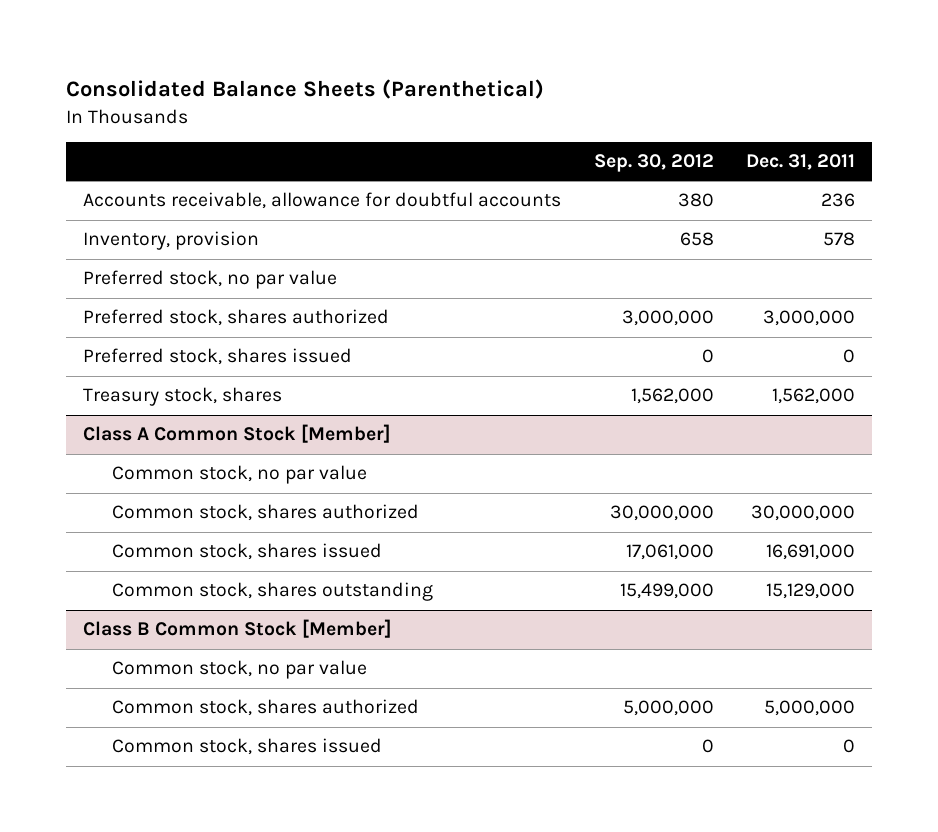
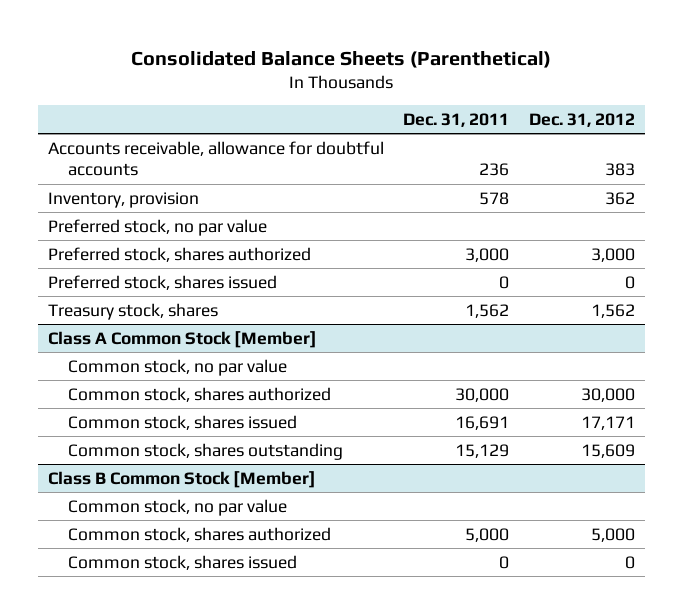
- | Sep. 30, 2012 | Dec. 31, 2011
+ | Dec. 31, 2011 | Dec. 31, 2012
- Preferred stock, shares authorized | 3,000,000 | 3,000,000
+ Preferred stock, shares authorized | 3,000 | 3,000
- Treasury stock, shares | 1,562,000 | 1,562,000
+ Treasury stock, shares | 1,562 | 1,562
@ Class A Common Stock [Member]
- Common stock, shares authorized | 30,000,000 | 30,000,000
- Common stock, shares issued | 17,061,000 | 16,691,000
- Common stock, shares outstanding | 15,499,000 | 15,129,000
+ Common stock, shares authorized | 30,000 | 30,000
+ Common stock, shares issued | 16,691 | 17,171
+ Common stock, shares outstanding | 15,129 | 15,609
@ Class B Common Stock [Member]
- Common stock, shares authorized | 5,000,000 | 5,000,000
+ Common stock, shares authorized | 5,000 | 5,000

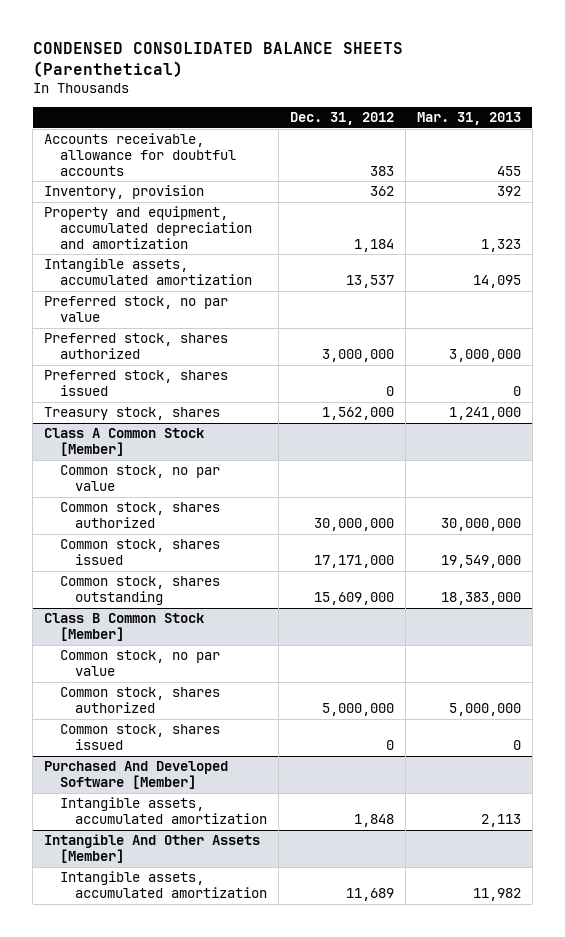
- Consolidated Balance Sheets (Parenthetical)
+ CONDENSED CONSOLIDATED BALANCE SHEETS (Parenthetical)
- | Dec. 31, 2011 | Dec. 31, 2012
+ | Dec. 31, 2012 | Mar. 31, 2013
+ Property and equipment, accumulated depreciation and amortization | 1,184 | 1,323
+ Intangible assets, accumulated amortization | 13,537 | 14,095
- Preferred stock, shares authorized | 3,000 | 3,000
+ Preferred stock, shares authorized | 3,000,000 | 3,000,000
- Treasury stock, shares | 1,562 | 1,562
+ Treasury stock, shares | 1,562,000 | 1,241,000
@ Class A Common Stock [Member]
- Common stock, shares authorized | 30,000 | 30,000
- Common stock, shares issued | 16,691 | 17,171
- Common stock, shares outstanding | 15,129 | 15,609
+ Common stock, shares authorized | 30,000,000 | 30,000,000
+ Common stock, shares issued | 17,171,000 | 19,549,000
+ Common stock, shares outstanding | 15,609,000 | 18,383,000
@ Class B Common Stock [Member]
- Common stock, shares authorized | 5,000 | 5,000
+ Common stock, shares authorized | 5,000,000 | 5,000,000
+ Purchased And Developed Software [Member]
+ Intangible assets, accumulated amortization | 1,848 | 2,113
+ Intangible And Other Assets [Member]
+ Intangible assets, accumulated amortization | 11,689 | 11,982

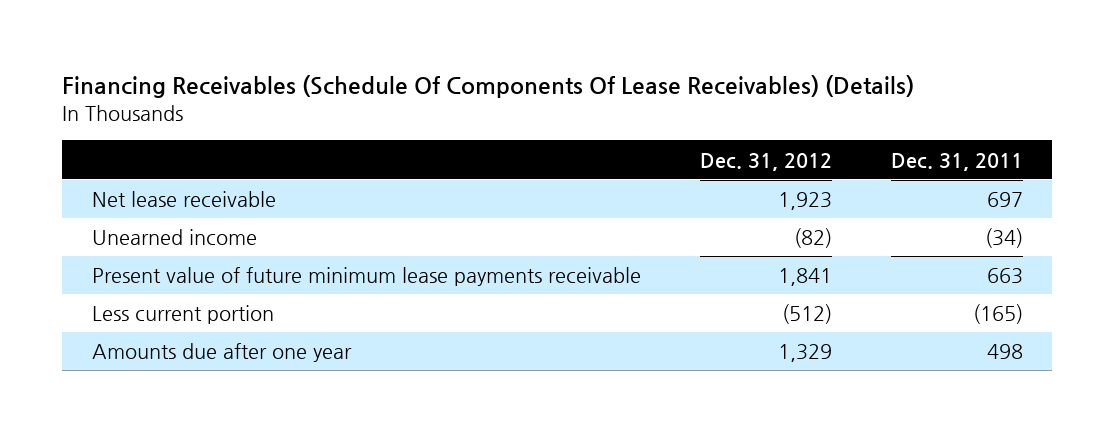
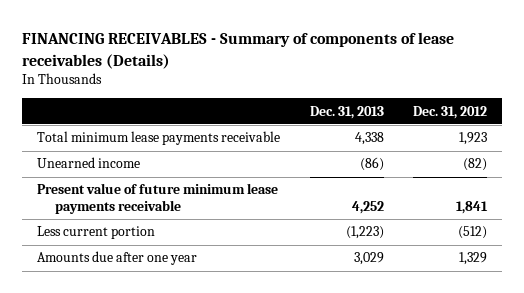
- Financing Receivables (Schedule Of Components Of Lease Receivables) (Details)
+ FINANCING RECEIVABLES - Summary of components of lease receivables (Details)
- | Dec. 31, 2012 | Dec. 31, 2011
+ | Dec. 31, 2013 | Dec. 31, 2012
- Net lease receivable | 1,923 | 697
+ Total minimum lease payments receivable | 4,338 | 1,923

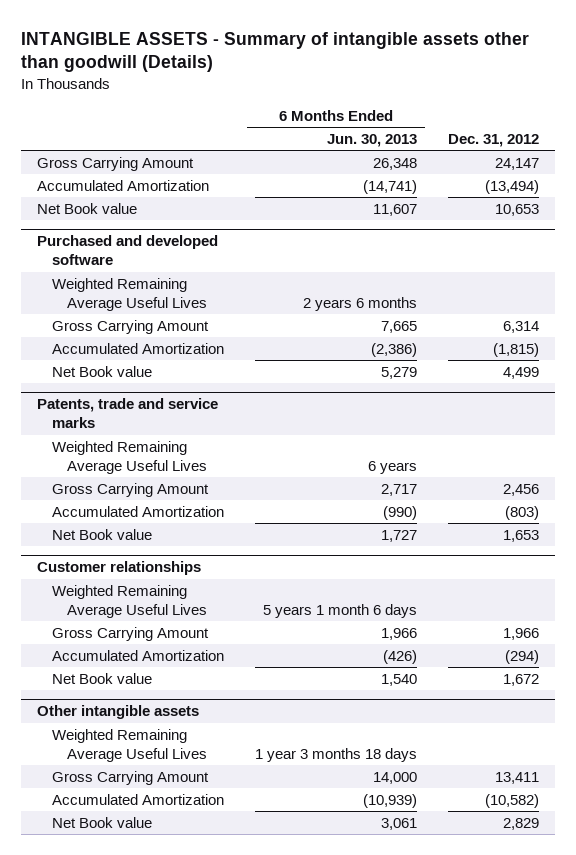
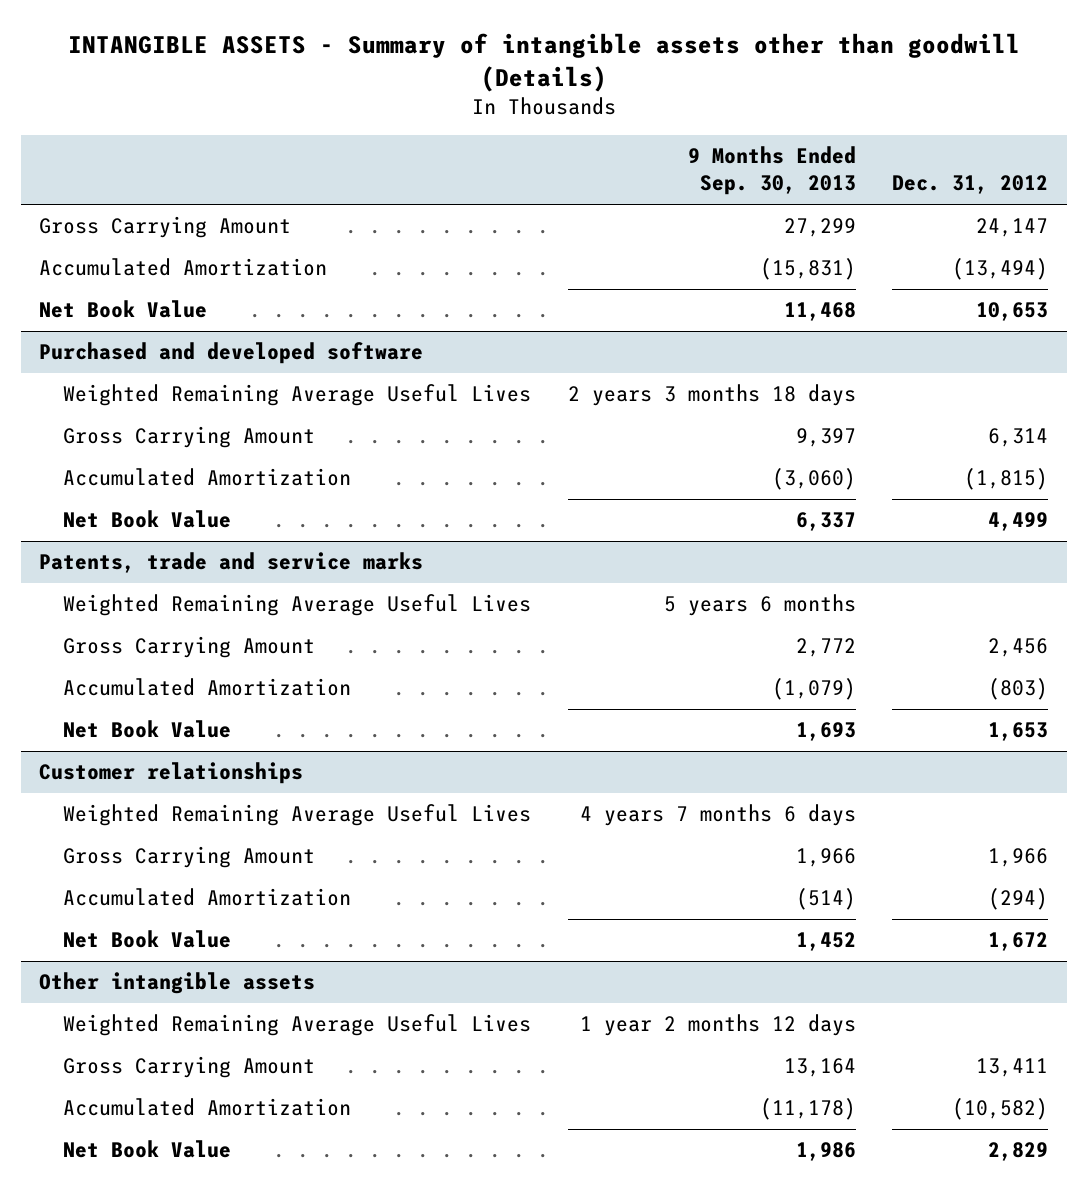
- | 6 Months Ended Jun. 30, 2013 | Dec. 31, 2012
+ | 9 Months Ended Sep. 30, 2013 | Dec. 31, 2012
- Net Book value | 11,607 | 10,653
+ Net Book Value | 11,468 | 10,653
@ Purchased and developed software
- Net Book value | 5,279 | 4,499
+ Net Book Value | 6,337 | 4,499
@ Patents, trade and service marks
- Net Book value | 1,727 | 1,653
+ Net Book Value | 1,693 | 1,653
@ Customer relationships
- Net Book value | 1,540 | 1,672
+ Net Book Value | 1,452 | 1,672
@ Other intangible assets
- Net Book value | 3,061 | 2,829
+ Net Book Value | 1,986 | 2,829

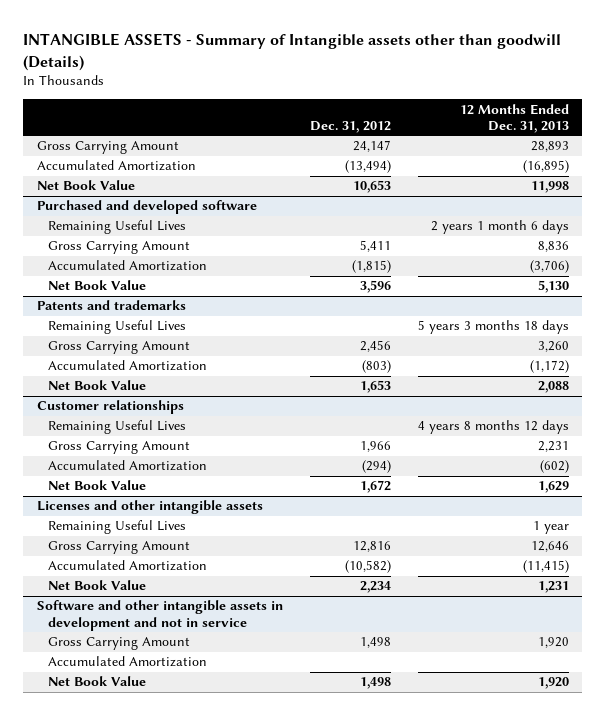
- INTANGIBLE ASSETS - Summary of intangible assets other than goodwill (Details)
+ INTANGIBLE ASSETS - Summary of Intangible assets other than goodwill (Details)
- | 9 Months Ended Sep. 30, 2013 | Dec. 31, 2012
+ | Dec. 31, 2012 | 12 Months Ended Dec. 31, 2013
@ Purchased and developed software
- Weighted Remaining Average Useful Lives | 2 years 3 months 18 days |
- Gross Carrying Amount | 9,397 | 6,314
+ Remaining Useful Lives | | 2 years 1 month 6 days
+ Gross Carrying Amount | 5,411 | 8,836
- Net Book Value | 6,337 | 4,499
- Patents, trade and service marks
- Weighted Remaining Average Useful Lives | 5 years 6 months |
@ Purchased and developed software
+ Net Book Value | 3,596 | 5,130
+ Patents and trademarks
+ Remaining Useful Lives | | 5 years 3 months 18 days
@ Customer relationships
- Weighted Remaining Average Useful Lives | 4 years 7 months 6 days |
+ Remaining Useful Lives | | 4 years 8 months 12 days
- Other intangible assets
- Weighted Remaining Average Useful Lives | 1 year 2 months 12 days |
- Gross Carrying Amount | 13,164 | 13,411
+ Licenses and other intangible assets
+ Remaining Useful Lives | | 1 year
+ Gross Carrying Amount | 12,816 | 12,646
- Net Book Value | 1,986 | 2,829
+ Net Book Value | 2,234 | 1,231
+ Software and other intangible assets in development and not in service
+ Gross Carrying Amount | 1,498 | 1,920
+ Accumulated Amortization
+ Net Book Value | 1,498 | 1,920

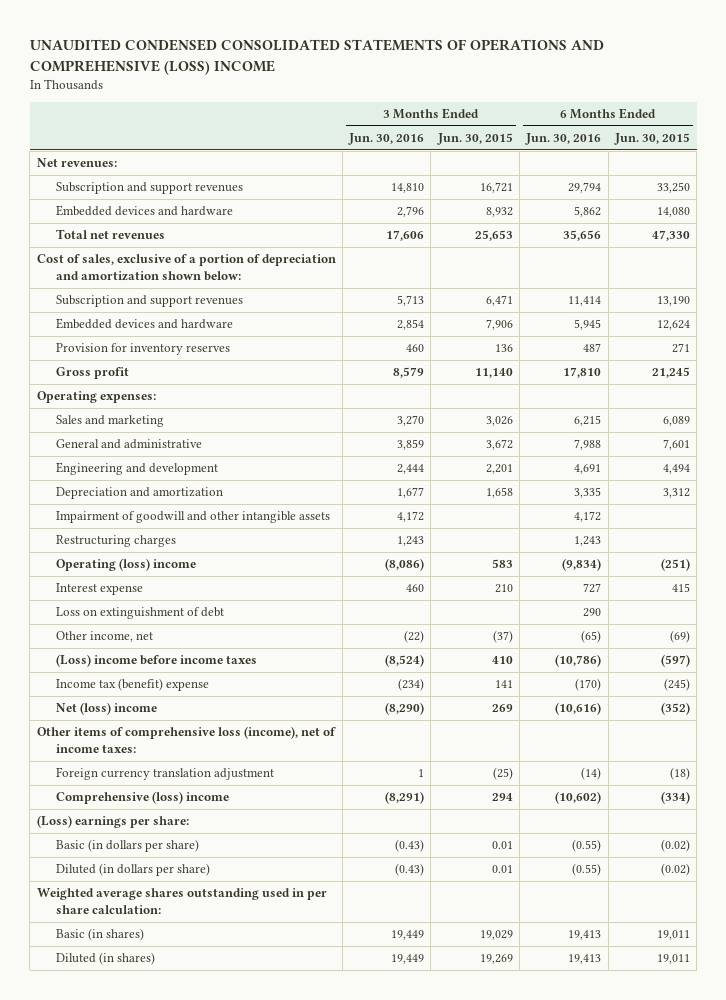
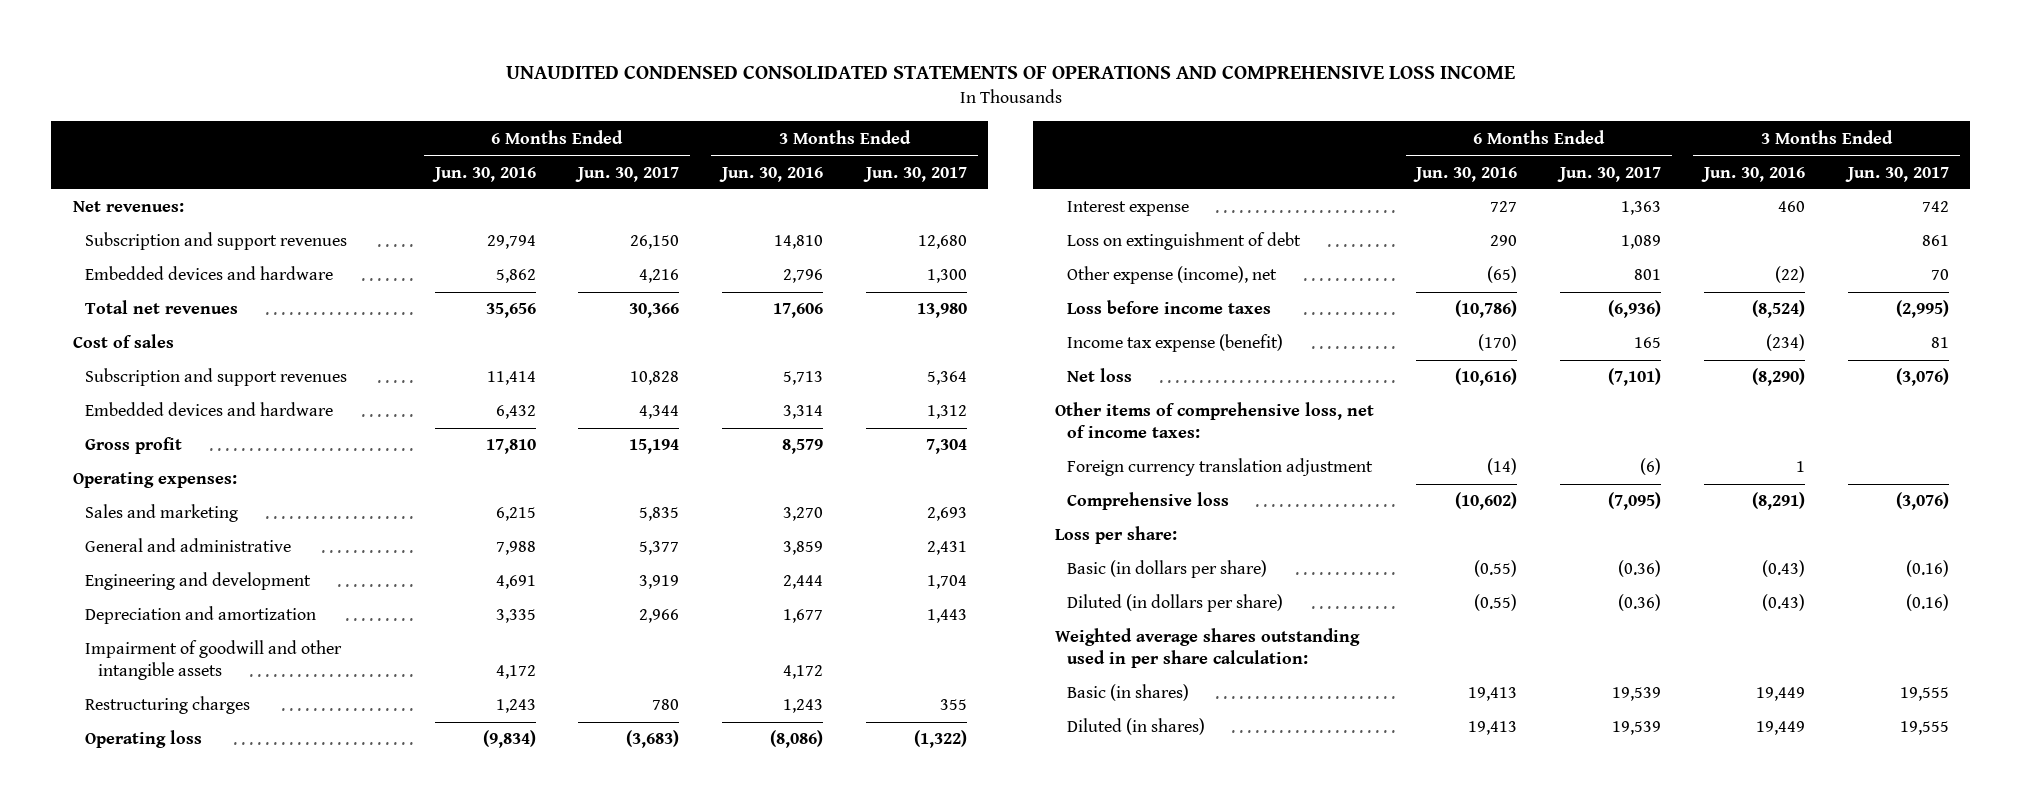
- UNAUDITED CONDENSED CONSOLIDATED STATEMENTS OF OPERATIONS AND COMPREHENSIVE (LOSS) INCOME
+ UNAUDITED CONDENSED CONSOLIDATED STATEMENTS OF OPERATIONS AND COMPREHENSIVE LOSS INCOME
- | 3 Months Ended Jun. 30, 2016 | 3 Months Ended Jun. 30, 2015 | 6 Months Ended Jun. 30, 2016 | 6 Months Ended Jun. 30, 2015
+ | 6 Months Ended Jun. 30, 2016 | 6 Months Ended Jun. 30, 2017 | 3 Months Ended Jun. 30, 2016 | 3 Months Ended Jun. 30, 2017
- Cost of sales, exclusive of a portion of depreciation and amortization shown below:
+ Cost of sales
- Embedded devices and hardware | 2,854 | 7,906 | 5,945 | 12,624
- Provision for inventory reserves | 460 | 136 | 487 | 271
+ Embedded devices and hardware | 6,432 | 4,344 | 3,314 | 1,312
- Operating (loss) income | (8,086) | 583 | (9,834) | (251)
+ Operating loss | (9,834) | (3,683) | (8,086) | (1,322)
- Other income, net | (22) | (37) | (65) | (69)
- (Loss) income before income taxes | (8,524) | 410 | (10,786) | (597)
- Income tax (benefit) expense | (234) | 141 | (170) | (245)
- Net (loss) income | (8,290) | 269 | (10,616) | (352)
- Other items of comprehensive loss (income), net of income taxes:
+ Other expense (income), net | (65) | 801 | (22) | 70
+ Loss before income taxes | (10,786) | (6,936) | (8,524) | (2,995)
+ Income tax expense (benefit) | (170) | 165 | (234) | 81
+ Net loss | (10,616) | (7,101) | (8,290) | (3,076)
+ Other items of comprehensive loss, net of income taxes:
- Comprehensive (loss) income | (8,291) | 294 | (10,602) | (334)
- (Loss) earnings per share:
+ Comprehensive loss | (10,602) | (7,095) | (8,291) | (3,076)
+ Loss per share:

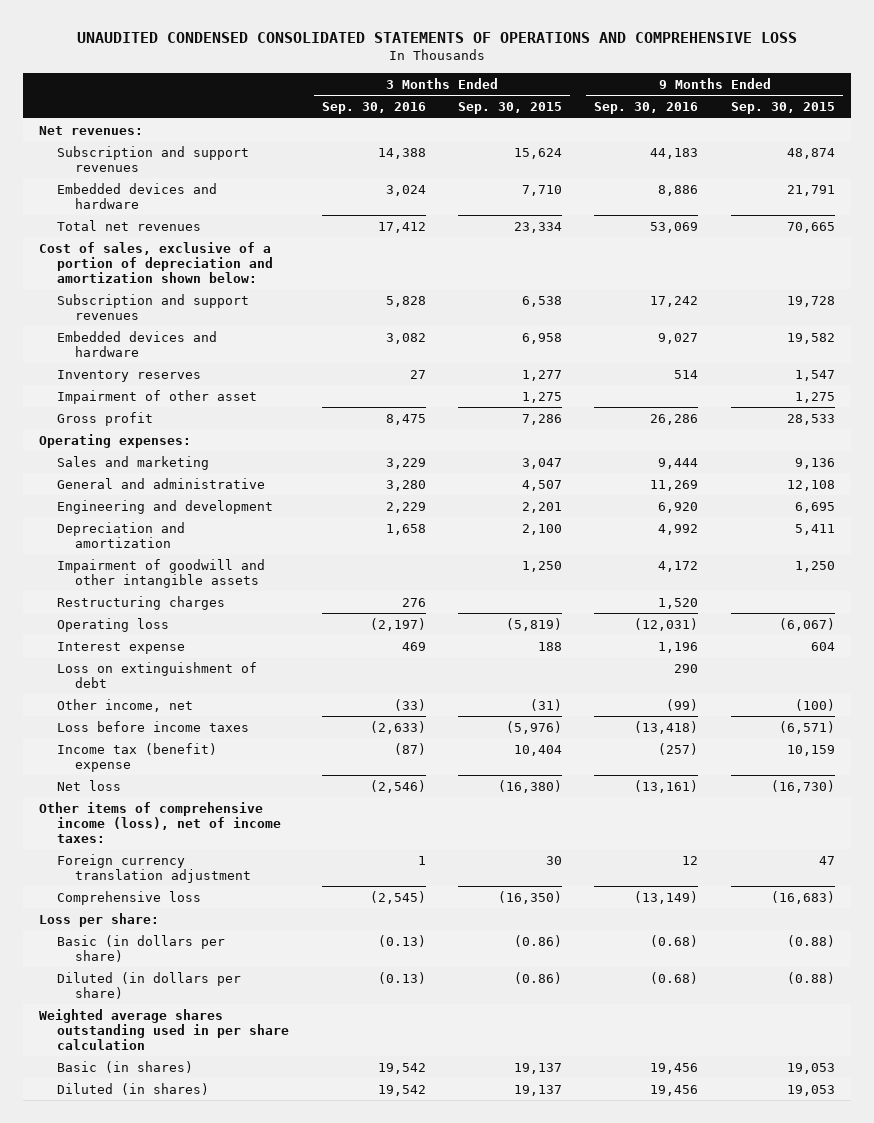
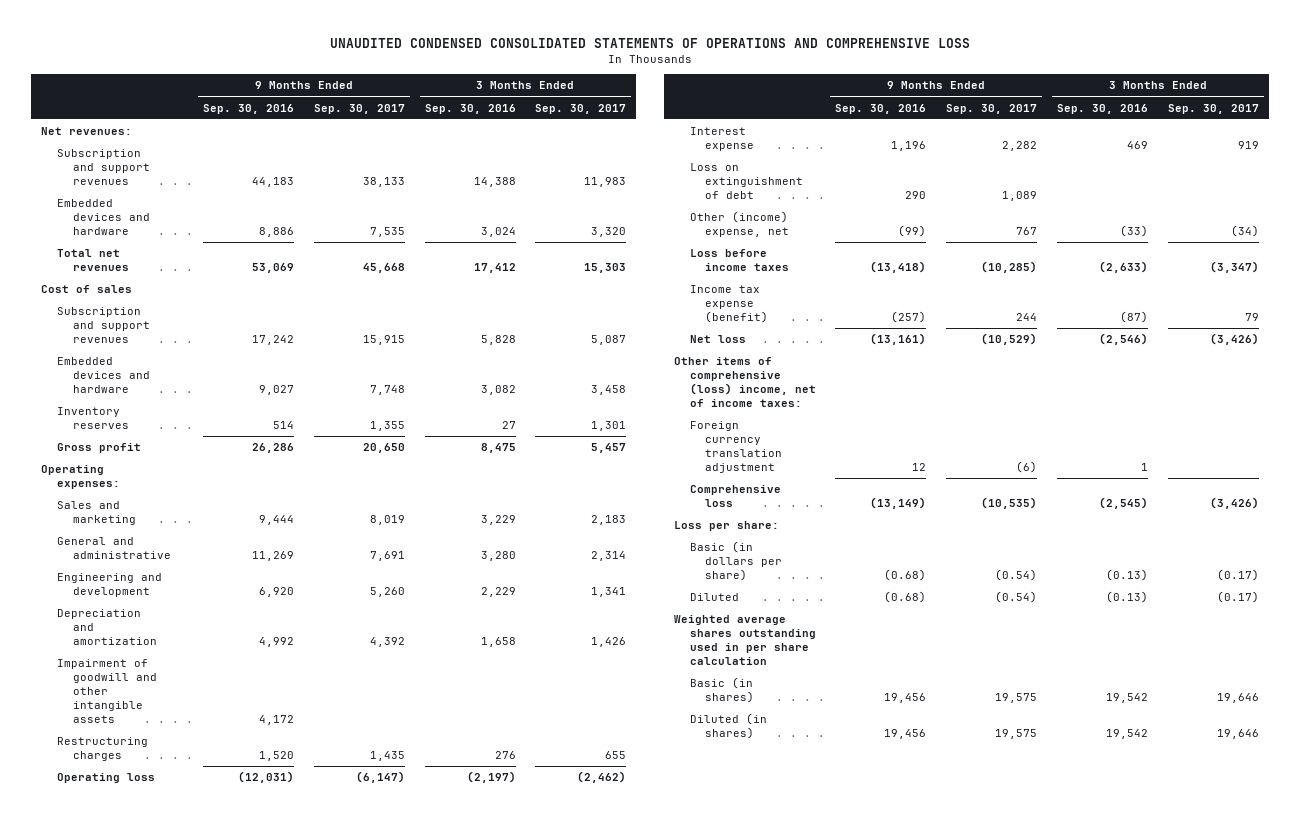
- | 3 Months Ended Sep. 30, 2016 | 3 Months Ended Sep. 30, 2015 | 9 Months Ended Sep. 30, 2016 | 9 Months Ended Sep. 30, 2015
+ | 9 Months Ended Sep. 30, 2016 | 9 Months Ended Sep. 30, 2017 | 3 Months Ended Sep. 30, 2016 | 3 Months Ended Sep. 30, 2017
- Cost of sales, exclusive of a portion of depreciation and amortization shown below:
+ Cost of sales
- Impairment of other asset | | 1,275 | | 1,275
- Other income, net | (33) | (31) | (99) | (100)
+ Other (income) expense, net | (99) | 767 | (33) | (34)
- Income tax (benefit) expense | (87) | 10,404 | (257) | 10,159
+ Income tax expense (benefit) | (257) | 244 | (87) | 79
- Other items of comprehensive income (loss), net of income taxes:
+ Other items of comprehensive (loss) income, net of income taxes:
- Diluted (in dollars per share) | (0.13) | (0.86) | (0.68) | (0.88)
+ Diluted | (0.68) | (0.54) | (0.13) | (0.17)

